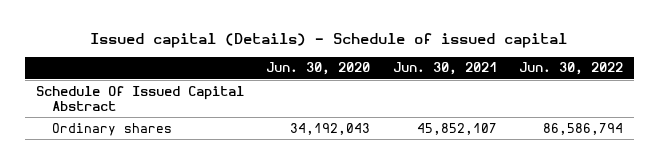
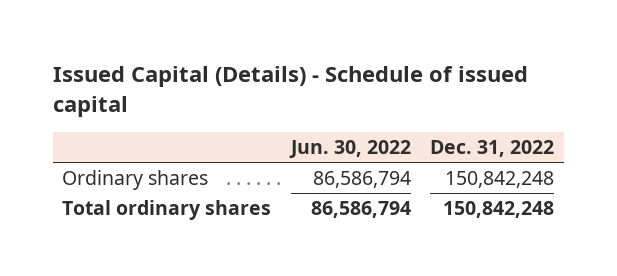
- Issued capital (Details) - Schedule of issued capital
+ Issued Capital (Details) - Schedule of issued capital
- | Jun. 30, 2020 | Jun. 30, 2021 | Jun. 30, 2022
+ | Jun. 30, 2022 | Dec. 31, 2022
- Schedule Of Issued Capital Abstract
+ Total ordinary shares | 86,586,794 | 150,842,248

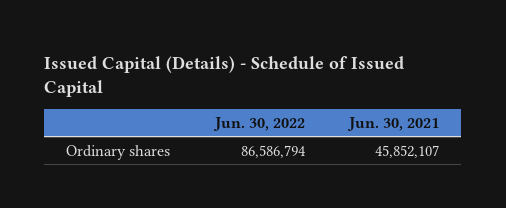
- Issued Capital (Details) - Schedule of issued capital
+ Issued Capital (Details) - Schedule of Issued Capital
- | Jun. 30, 2022 | Dec. 31, 2022
+ | Jun. 30, 2022 | Jun. 30, 2021
- Total ordinary shares | 86,586,794 | 150,842,248

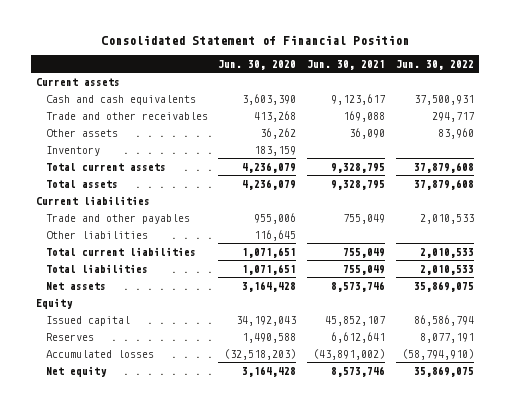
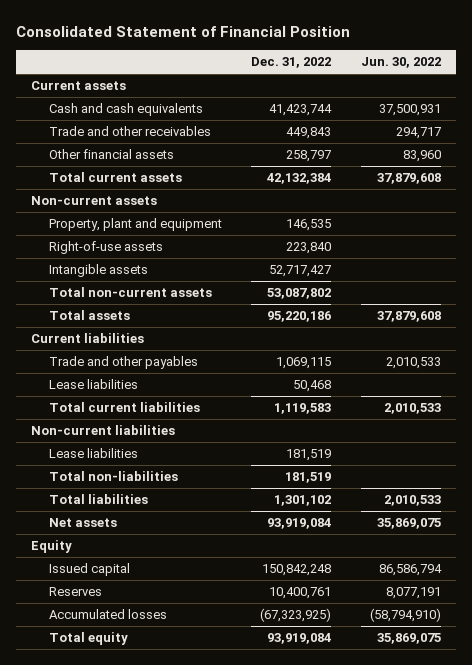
- | Jun. 30, 2020 | Jun. 30, 2021 | Jun. 30, 2022
+ | Dec. 31, 2022 | Jun. 30, 2022
- Other assets | 36,262 | 36,090 | 83,960
- Inventory | 183,159 | |
+ Other financial assets | 258,797 | 83,960
+ Non-current assets
+ Property, plant and equipment | 146,535 |
+ Right-of-use assets | 223,840 |
+ Intangible assets | 52,717,427 |
+ Total non-current assets | 53,087,802 |
- Other liabilities | 116,645 | |
+ Lease liabilities | 50,468 |
+ Non-current liabilities
+ Lease liabilities | 181,519 |
+ Total non-liabilities | 181,519 |
- Net equity | 3,164,428 | 8,573,746 | 35,869,075
+ Total equity | 93,919,084 | 35,869,075

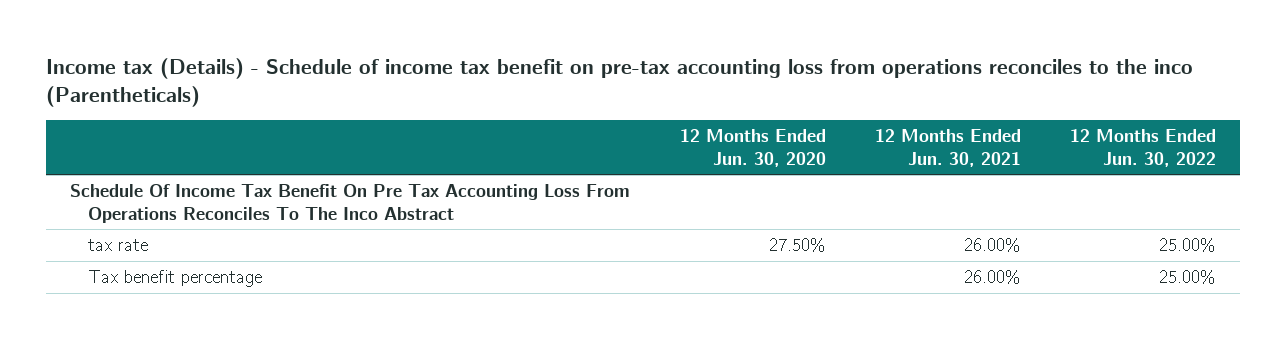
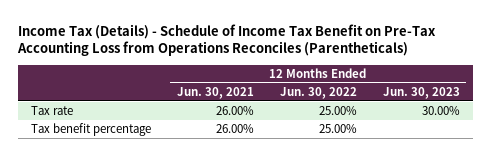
- Income tax (Details) - Schedule of income tax benefit on pre-tax accounting loss from operations reconciles to the inco (Parentheticals)
+ Income Tax (Details) - Schedule of Income Tax Benefit on Pre-Tax Accounting Loss from Operations Reconciles (Parentheticals)
- | 12 Months Ended Jun. 30, 2020 | 12 Months Ended Jun. 30, 2021 | 12 Months Ended Jun. 30, 2022
+ | 12 Months Ended Jun. 30, 2021 | 12 Months Ended Jun. 30, 2022 | 12 Months Ended Jun. 30, 2023
- Schedule Of Income Tax Benefit On Pre Tax Accounting Loss From Operations Reconciles To The Inco Abstract
- tax rate | 27.50% | 26.00% | 25.00%
+ Tax rate | 26.00% | 25.00% | 30.00%

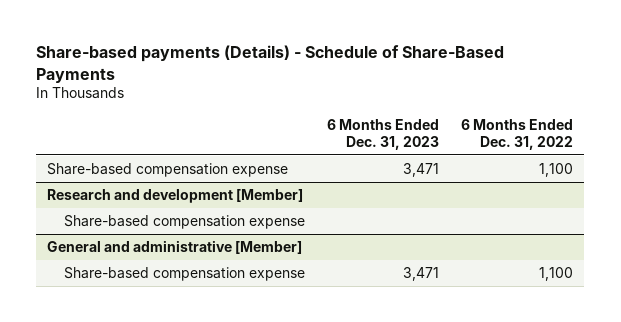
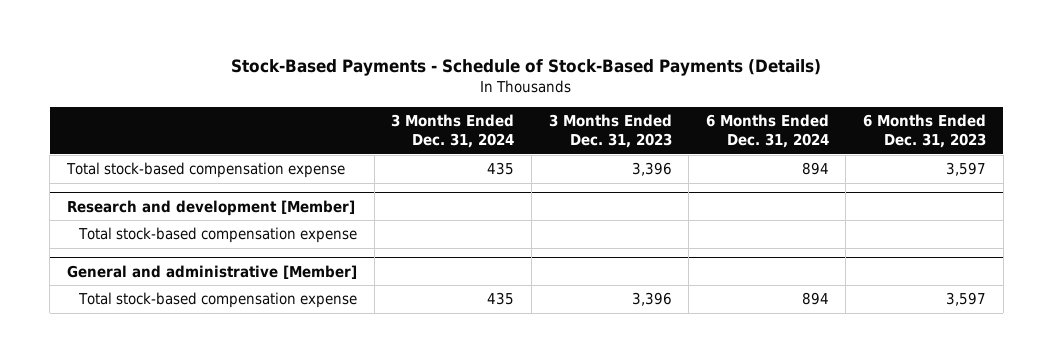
- Share-based payments (Details) - Schedule of Share-Based Payments
+ Stock-Based Payments - Schedule of Stock-Based Payments (Details)
- | 6 Months Ended Dec. 31, 2023 | 6 Months Ended Dec. 31, 2022
+ | 3 Months Ended Dec. 31, 2024 | 3 Months Ended Dec. 31, 2023 | 6 Months Ended Dec. 31, 2024 | 6 Months Ended Dec. 31, 2023
- Share-based compensation expense | 3,471 | 1,100
+ Total stock-based compensation expense | 435 | 3,396 | 894 | 3,597
@ Research and development [Member]
- Share-based compensation expense
+ Total stock-based compensation expense
@ General and administrative [Member]
- Share-based compensation expense | 3,471 | 1,100
+ Total stock-based compensation expense | 435 | 3,396 | 894 | 3,597

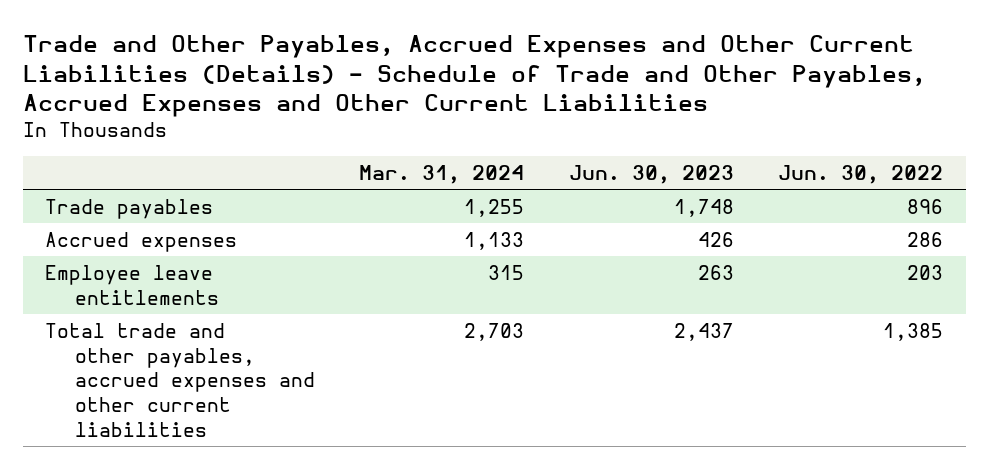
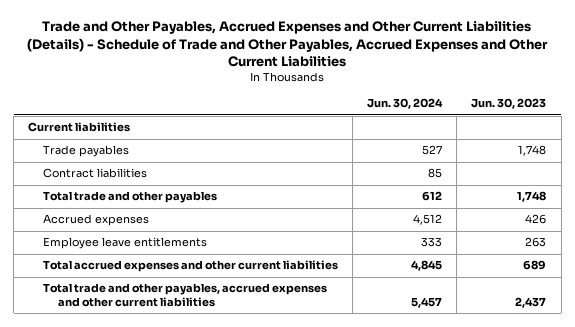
- | Mar. 31, 2024 | Jun. 30, 2023 | Jun. 30, 2022
+ | Jun. 30, 2024 | Jun. 30, 2023
+ Current liabilities
+ Contract liabilities | 85 |
+ Total trade and other payables | 612 | 1,748
+ Total accrued expenses and other current liabilities | 4,845 | 689

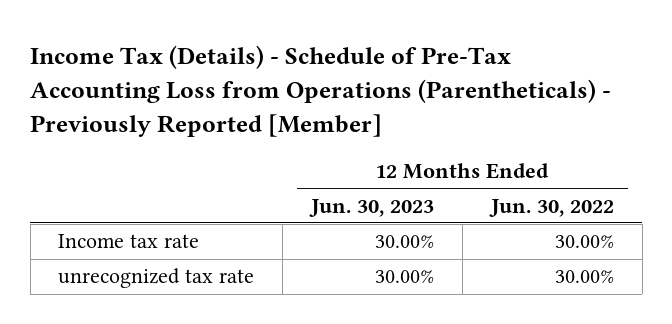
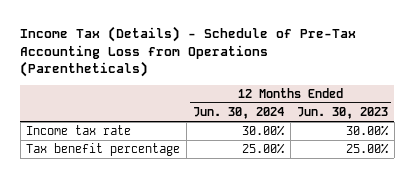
- Income Tax (Details) - Schedule of Pre-Tax Accounting Loss from Operations (Parentheticals) - Previously Reported [Member]
+ Income Tax (Details) - Schedule of Pre-Tax Accounting Loss from Operations (Parentheticals)
- | 12 Months Ended Jun. 30, 2023 | 12 Months Ended Jun. 30, 2022
+ | 12 Months Ended Jun. 30, 2024 | 12 Months Ended Jun. 30, 2023
- unrecognized tax rate | 30.00% | 30.00%
+ Tax benefit percentage | 25.00% | 25.00%

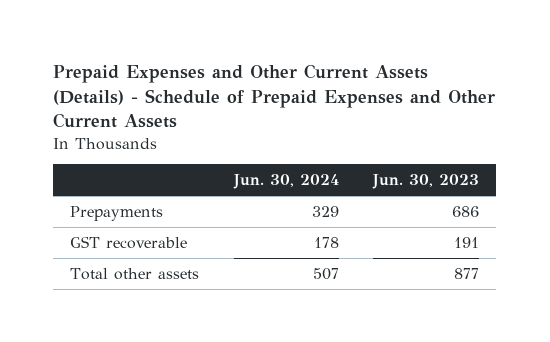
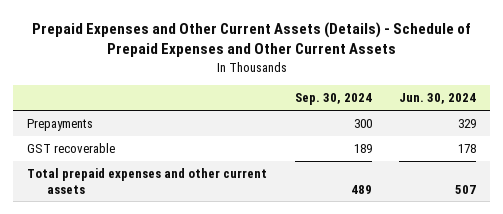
- | Jun. 30, 2024 | Jun. 30, 2023
+ | Sep. 30, 2024 | Jun. 30, 2024
- Total other assets | 507 | 877
+ Total prepaid expenses and other current assets | 489 | 507

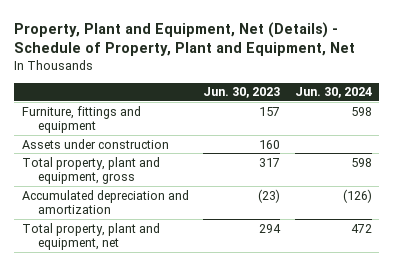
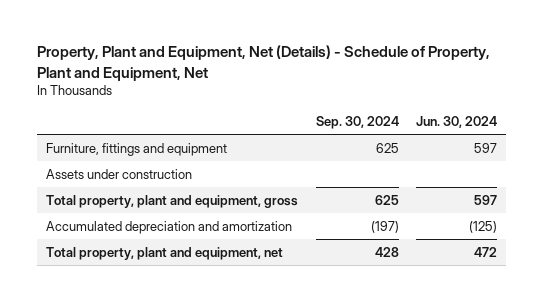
- | Jun. 30, 2023 | Jun. 30, 2024
+ | Sep. 30, 2024 | Jun. 30, 2024
- Furniture, fittings and equipment | 157 | 598
+ Furniture, fittings and equipment | 625 | 597
- Total property, plant and equipment, gross | 317 | 598
- Accumulated depreciation and amortization | (23) | (126)
+ Total property, plant and equipment, gross | 625 | 597
+ Accumulated depreciation and amortization | (197) | (125)

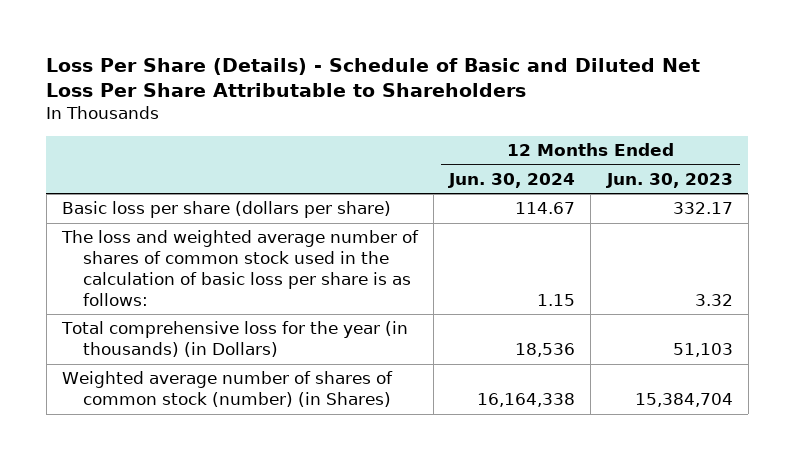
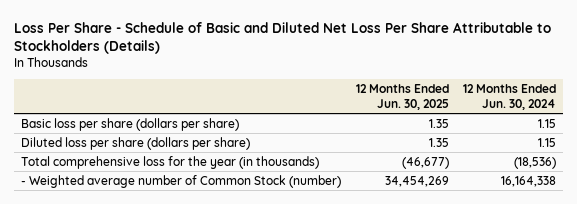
- Loss Per Share (Details) - Schedule of Basic and Diluted Net Loss Per Share Attributable to Shareholders
+ Loss Per Share - Schedule of Basic and Diluted Net Loss Per Share Attributable to Stockholders (Details)
- | 12 Months Ended Jun. 30, 2024 | 12 Months Ended Jun. 30, 2023
+ | 12 Months Ended Jun. 30, 2025 | 12 Months Ended Jun. 30, 2024
- Basic loss per share (dollars per share) | 114.67 | 332.17
- The loss and weighted average number of shares of common stock used in the calculation of basic loss per share is as follows: | 1.15 | 3.32
- Total comprehensive loss for the year (in thousands) (in Dollars) | 18,536 | 51,103
- Weighted average number of shares of common stock (number) (in Shares) | 16,164,338 | 15,384,704
+ Basic loss per share (dollars per share) | 1.35 | 1.15
+ Diluted loss per share (dollars per share) | 1.35 | 1.15
+ Total comprehensive loss for the year (in thousands) | (46,677) | (18,536)
+ - Weighted average number of Common Stock (number) | 34,454,269 | 16,164,338

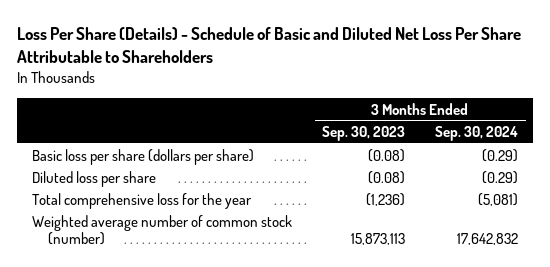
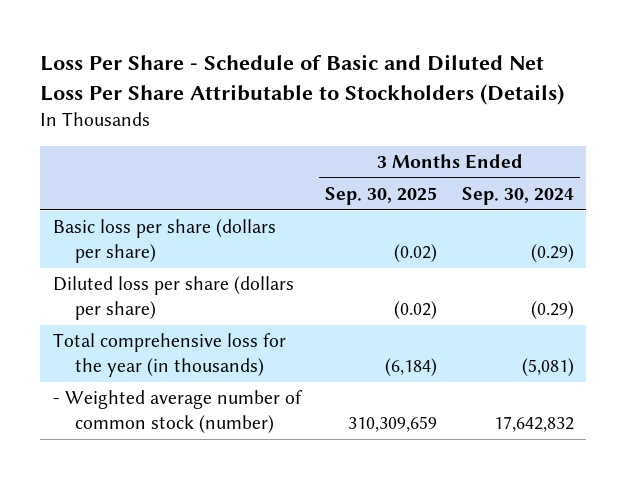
- Loss Per Share (Details) - Schedule of Basic and Diluted Net Loss Per Share Attributable to Shareholders
+ Loss Per Share - Schedule of Basic and Diluted Net Loss Per Share Attributable to Stockholders (Details)
- | 3 Months Ended Sep. 30, 2023 | 3 Months Ended Sep. 30, 2024
+ | 3 Months Ended Sep. 30, 2025 | 3 Months Ended Sep. 30, 2024
- Diluted loss per share | (0.08) | (0.29)
- Total comprehensive loss for the year | (1,236) | (5,081)
- Weighted average number of common stock (number) | 15,873,113 | 17,642,832
+ Diluted loss per share (dollars per share) | (0.02) | (0.29)
+ Total comprehensive loss for the year (in thousands) | (6,184) | (5,081)
+ - Weighted average number of common stock (number) | 310,309,659 | 17,642,832

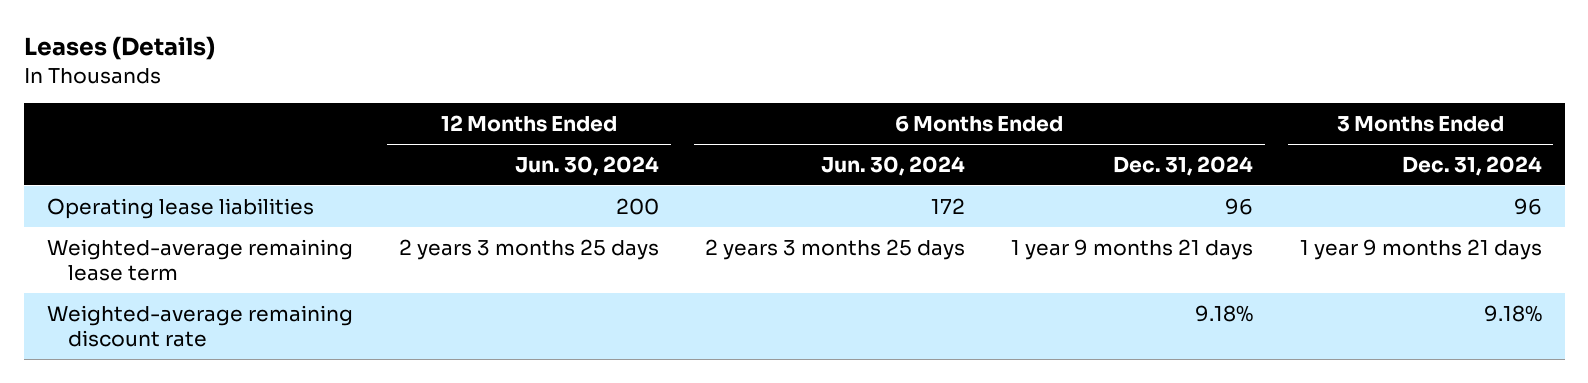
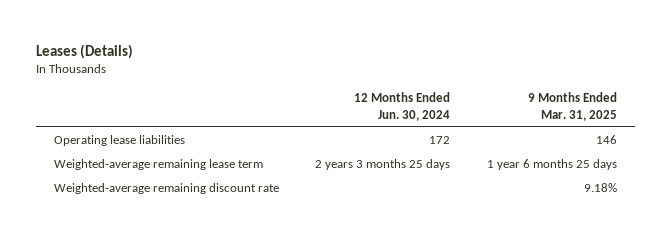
- | 12 Months Ended Jun. 30, 2024 | 6 Months Ended Jun. 30, 2024 | 6 Months Ended Dec. 31, 2024 | 3 Months Ended Dec. 31, 2024
+ | 12 Months Ended Jun. 30, 2024 | 9 Months Ended Mar. 31, 2025
- Operating lease liabilities | 200 | 172 | 96 | 96
+ Operating lease liabilities | 172 | 146

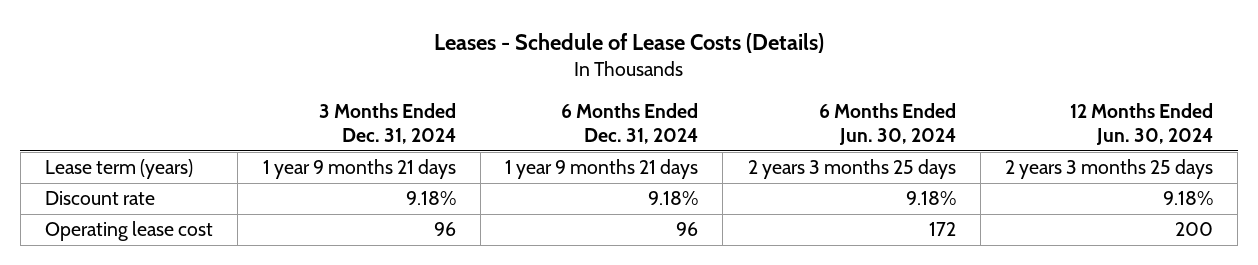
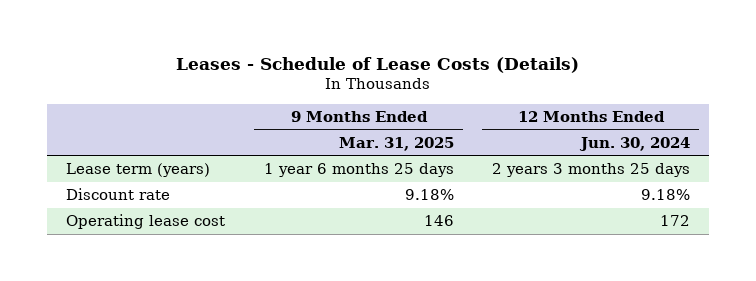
- | 3 Months Ended Dec. 31, 2024 | 6 Months Ended Dec. 31, 2024 | 6 Months Ended Jun. 30, 2024 | 12 Months Ended Jun. 30, 2024
+ | 9 Months Ended Mar. 31, 2025 | 12 Months Ended Jun. 30, 2024
- Operating lease cost | 96 | 96 | 172 | 200
+ Operating lease cost | 146 | 172

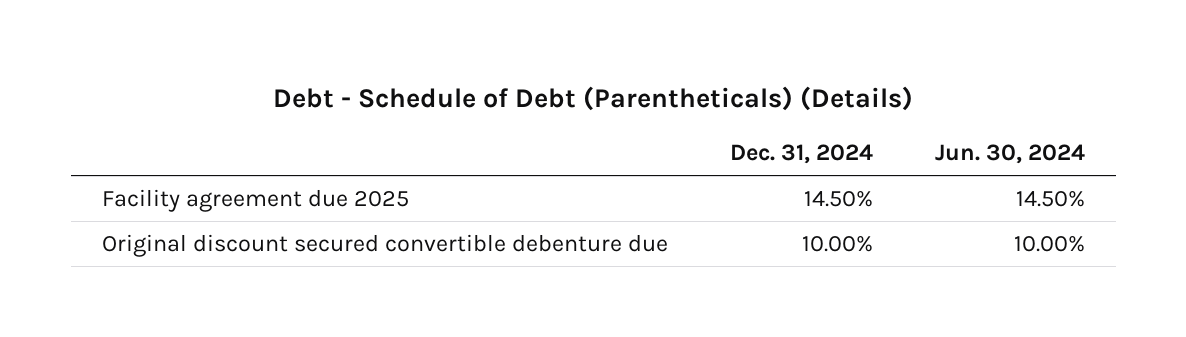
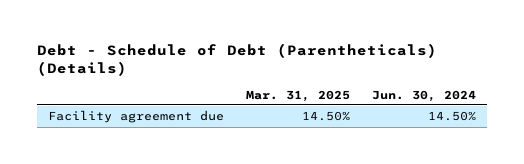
- | Dec. 31, 2024 | Jun. 30, 2024
+ | Mar. 31, 2025 | Jun. 30, 2024
- Facility agreement due 2025 | 14.50% | 14.50%
- Original discount secured convertible debenture due | 10.00% | 10.00%
+ Facility agreement due | 14.50% | 14.50%

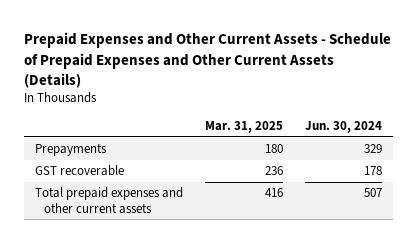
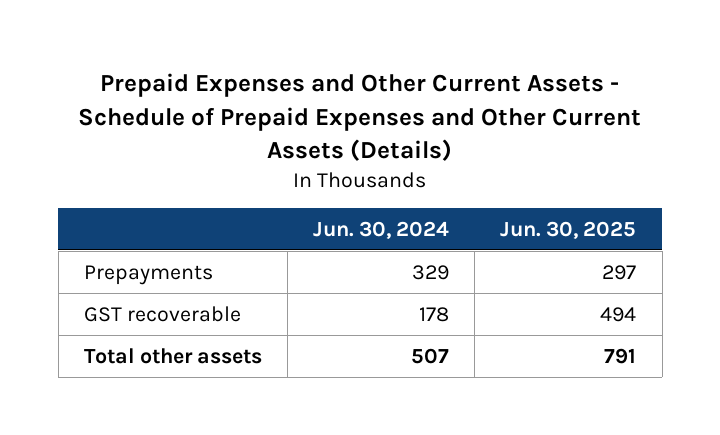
- | Mar. 31, 2025 | Jun. 30, 2024
+ | Jun. 30, 2024 | Jun. 30, 2025
- Total prepaid expenses and other current assets | 416 | 507
+ Total other assets | 507 | 791

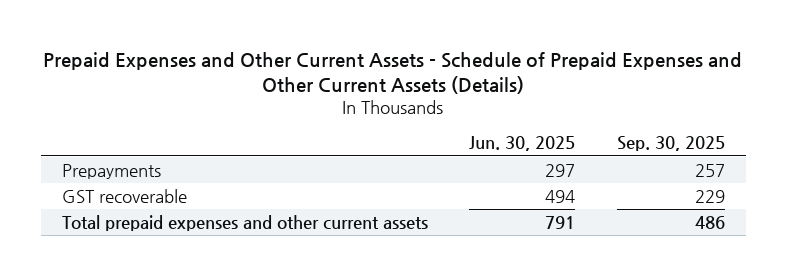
- | Jun. 30, 2024 | Jun. 30, 2025
+ | Jun. 30, 2025 | Sep. 30, 2025
- Total other assets | 507 | 791
+ Total prepaid expenses and other current assets | 791 | 486

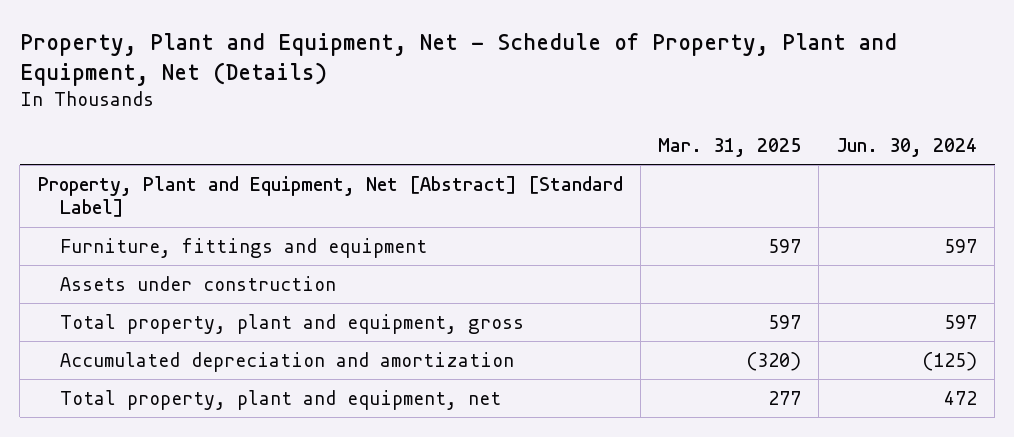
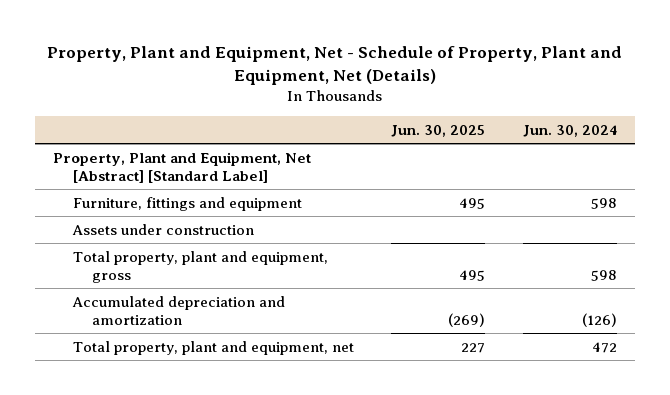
- | Mar. 31, 2025 | Jun. 30, 2024
+ | Jun. 30, 2025 | Jun. 30, 2024
- Furniture, fittings and equipment | 597 | 597
+ Furniture, fittings and equipment | 495 | 598
- Total property, plant and equipment, gross | 597 | 597
- Accumulated depreciation and amortization | (320) | (125)
+ Total property, plant and equipment, gross | 495 | 598
+ Accumulated depreciation and amortization | (269) | (126)

